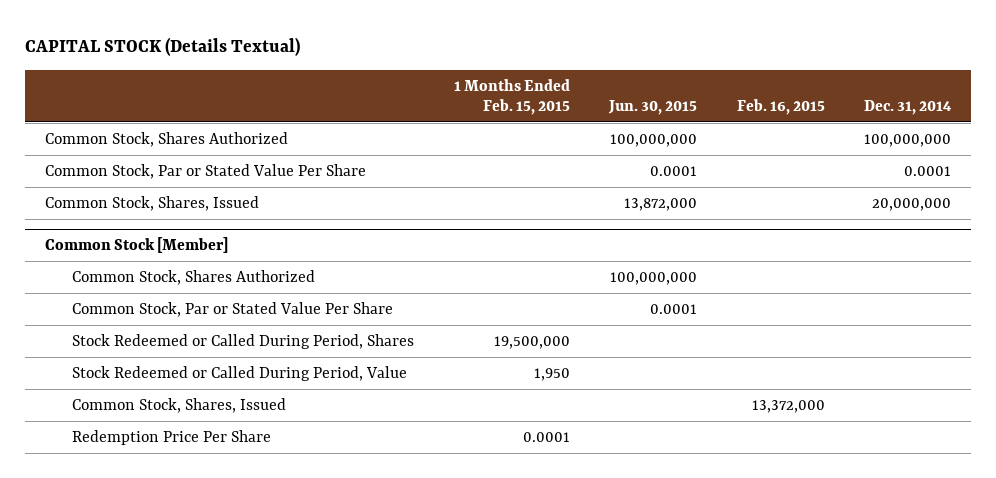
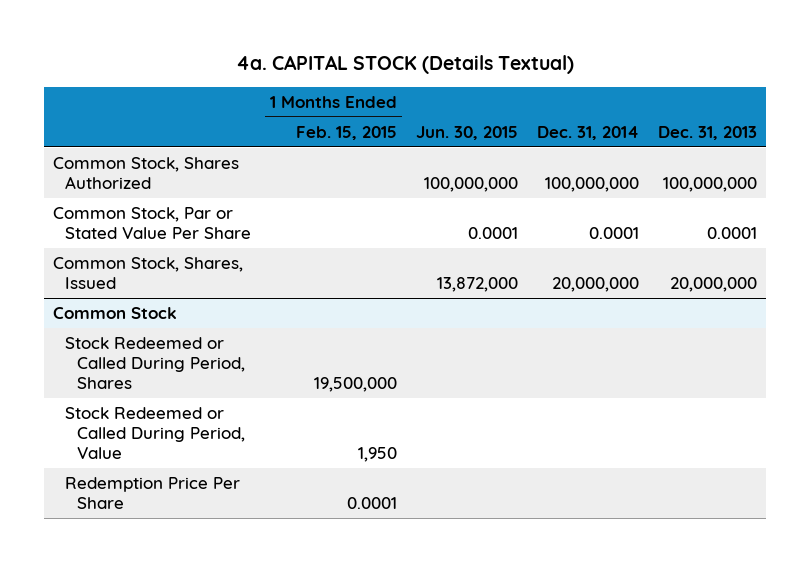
- CAPITAL STOCK (Details Textual)
+ 4a. CAPITAL STOCK (Details Textual)
- | 1 Months Ended Feb. 15, 2015 | Jun. 30, 2015 | Feb. 16, 2015 | Dec. 31, 2014
+ | 1 Months Ended Feb. 15, 2015 | Jun. 30, 2015 | Dec. 31, 2014 | Dec. 31, 2013
- Common Stock [Member]
- Common Stock, Shares Authorized | | 100,000,000 | |
- Common Stock, Par or Stated Value Per Share | | 0.0001 | |
+ Common Stock
- Common Stock, Shares, Issued | | | 13,372,000 |

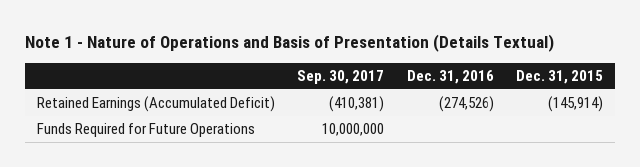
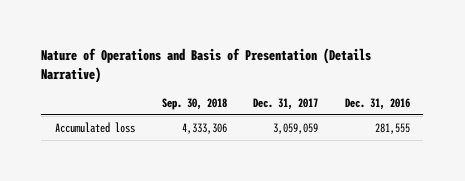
- Note 1 - Nature of Operations and Basis of Presentation (Details Textual)
+ Nature of Operations and Basis of Presentation (Details Narrative)
- | Sep. 30, 2017 | Dec. 31, 2016 | Dec. 31, 2015
+ | Sep. 30, 2018 | Dec. 31, 2017 | Dec. 31, 2016
- Retained Earnings (Accumulated Deficit) | (410,381) | (274,526) | (145,914)
- Funds Required for Future Operations | 10,000,000 | |
+ Accumulated loss | 4,333,306 | 3,059,059 | 281,555

